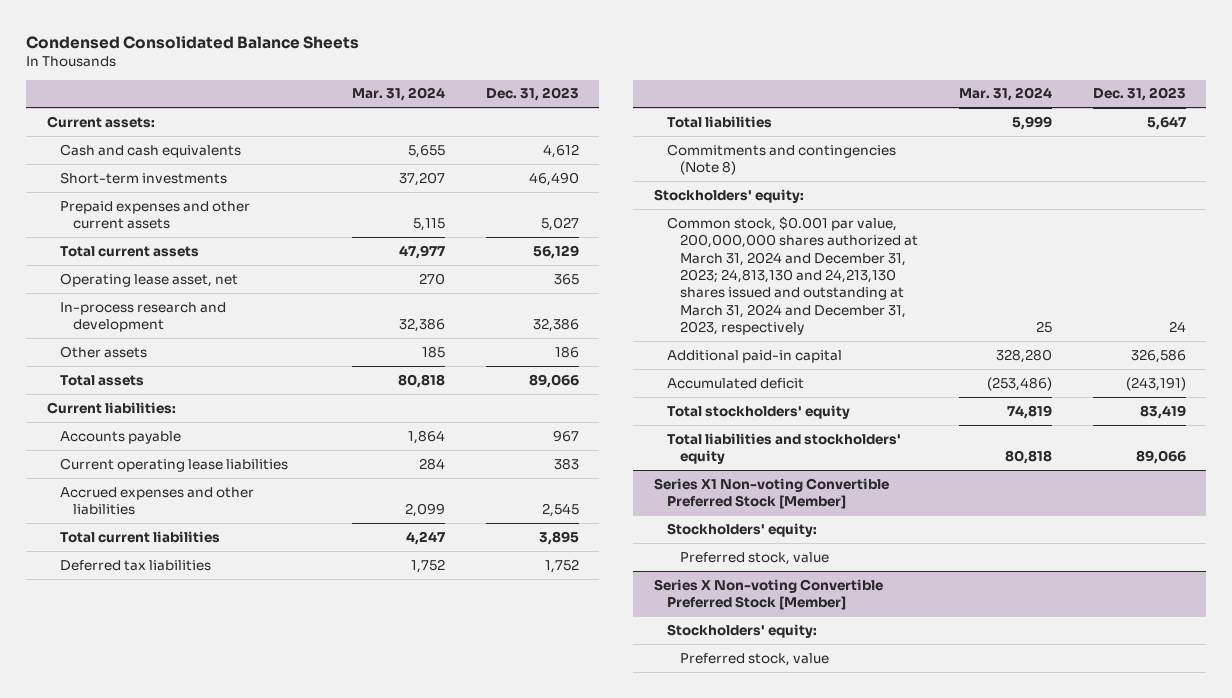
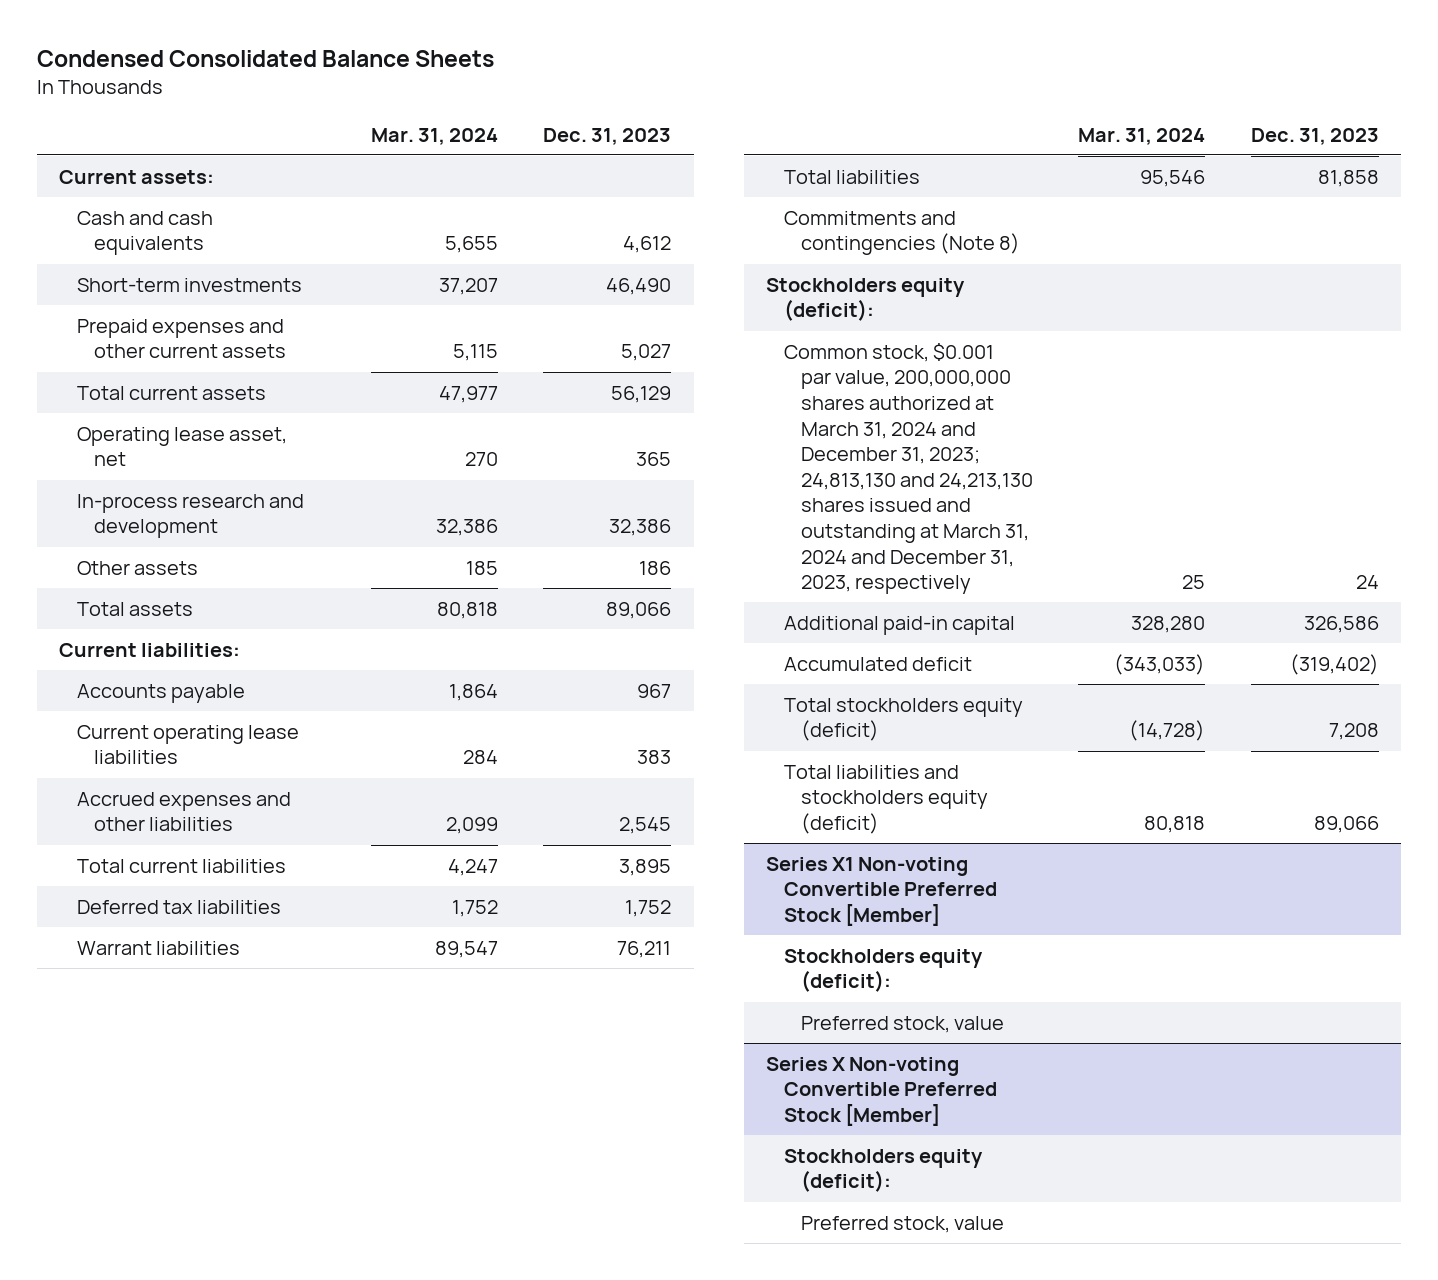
- Total liabilities | 5,999 | 5,647
+ Warrant liabilities | 89,547 | 76,211
+ Total liabilities | 95,546 | 81,858
- Stockholders' equity:
+ Stockholders equity (deficit):
- Accumulated deficit | (253,486) | (243,191)
- Total stockholders' equity | 74,819 | 83,419
- Total liabilities and stockholders' equity | 80,818 | 89,066
+ Accumulated deficit | (343,033) | (319,402)
+ Total stockholders equity (deficit) | (14,728) | 7,208
+ Total liabilities and stockholders equity (deficit) | 80,818 | 89,066
@ Series X1 Non-voting Convertible Preferred Stock [Member]
- Stockholders' equity:
+ Stockholders equity (deficit):
@ Series X Non-voting Convertible Preferred Stock [Member]
- Stockholders' equity:
+ Stockholders equity (deficit):

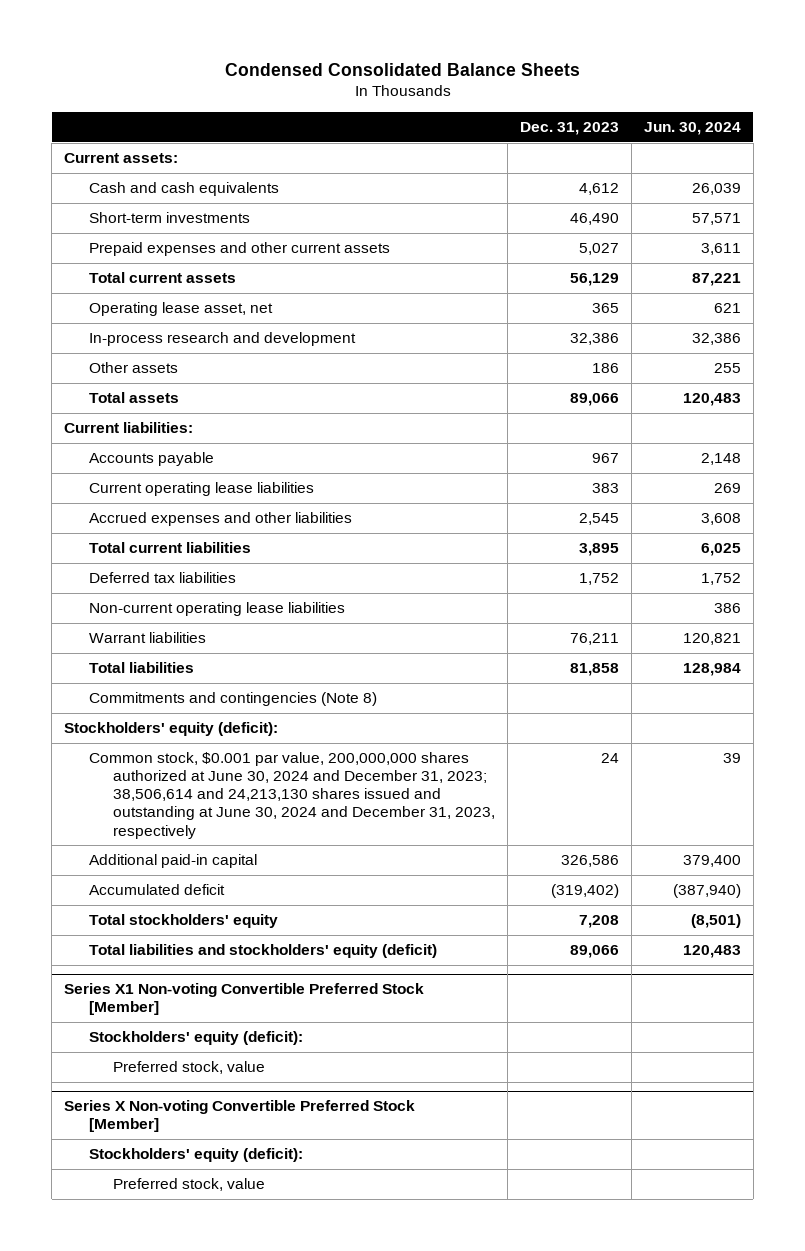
- | Mar. 31, 2024 | Dec. 31, 2023
+ | Dec. 31, 2023 | Jun. 30, 2024
+ Non-current operating lease liabilities | | 386
- Stockholders equity (deficit):
- Common stock, $0.001 par value, 200,000,000 shares authorized at March 31, 2024 and December 31, 2023; 24,813,130 and 24,213,130 shares issued and outstanding at March 31, 2024 and December 31, 2023, respectively | 25 | 24
+ Stockholders' equity (deficit):
+ Common stock, $0.001 par value, 200,000,000 shares authorized at June 30, 2024 and December 31, 2023; 38,506,614 and 24,213,130 shares issued and outstanding at June 30, 2024 and December 31, 2023, respectively | 24 | 39
- Total stockholders equity (deficit) | (14,728) | 7,208
- Total liabilities and stockholders equity (deficit) | 80,818 | 89,066
+ Total stockholders' equity | 7,208 | (8,501)
+ Total liabilities and stockholders' equity (deficit) | 89,066 | 120,483
@ Series X1 Non-voting Convertible Preferred Stock [Member]
- Stockholders equity (deficit):
+ Stockholders' equity (deficit):
@ Series X Non-voting Convertible Preferred Stock [Member]
- Stockholders equity (deficit):
+ Stockholders' equity (deficit):

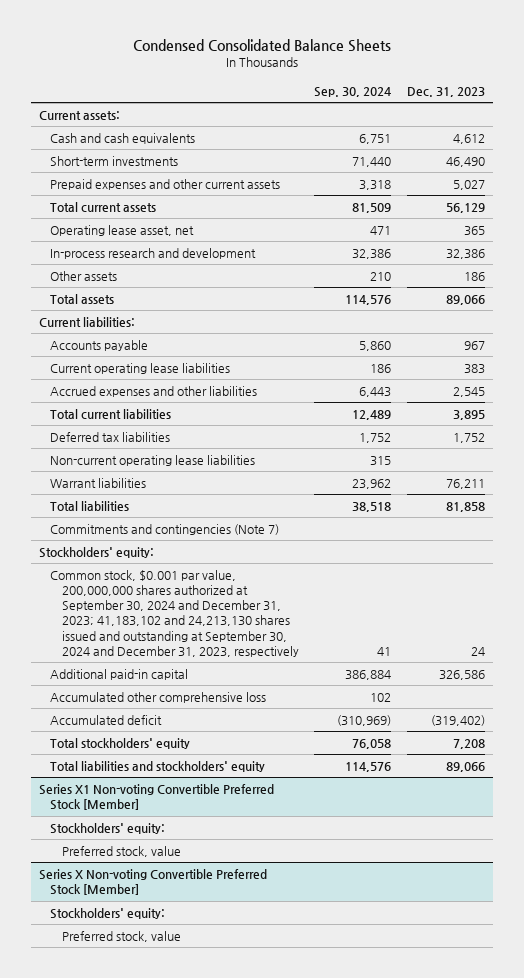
- | Dec. 31, 2023 | Jun. 30, 2024
+ | Sep. 30, 2024 | Dec. 31, 2023
- Commitments and contingencies (Note 8)
- Stockholders' equity (deficit):
- Common stock, $0.001 par value, 200,000,000 shares authorized at June 30, 2024 and December 31, 2023; 38,506,614 and 24,213,130 shares issued and outstanding at June 30, 2024 and December 31, 2023, respectively | 24 | 39
+ Commitments and contingencies (Note 7)
+ Stockholders' equity:
+ Common stock, $0.001 par value, 200,000,000 shares authorized at September 30, 2024 and December 31, 2023; 41,183,102 and 24,213,130 shares issued and outstanding at September 30, 2024 and December 31, 2023, respectively | 41 | 24
+ Accumulated other comprehensive loss | 102 |
- Total liabilities and stockholders' equity (deficit) | 89,066 | 120,483
+ Total liabilities and stockholders' equity | 114,576 | 89,066
@ Series X1 Non-voting Convertible Preferred Stock [Member]
- Stockholders' equity (deficit):
+ Stockholders' equity:
@ Series X Non-voting Convertible Preferred Stock [Member]
- Stockholders' equity (deficit):
+ Stockholders' equity:

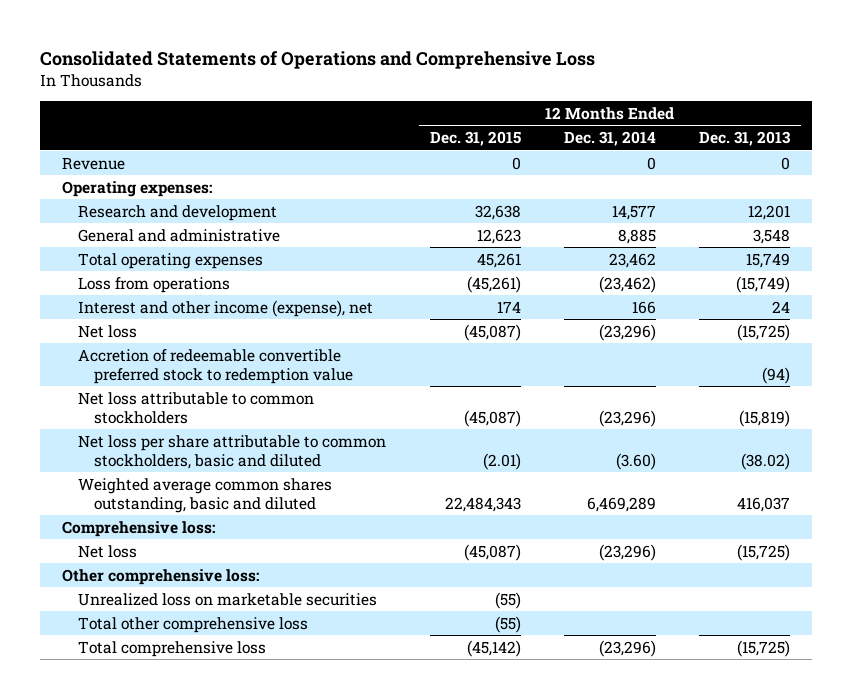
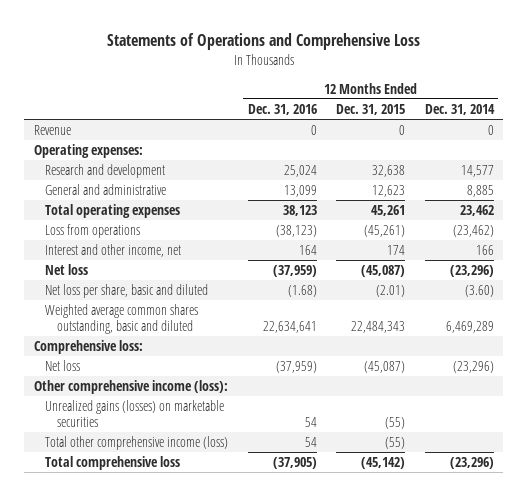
- Consolidated Statements of Operations and Comprehensive Loss
+ Statements of Operations and Comprehensive Loss
- | 12 Months Ended Dec. 31, 2015 | 12 Months Ended Dec. 31, 2014 | 12 Months Ended Dec. 31, 2013
+ | 12 Months Ended Dec. 31, 2016 | 12 Months Ended Dec. 31, 2015 | 12 Months Ended Dec. 31, 2014
- Interest and other income (expense), net | 174 | 166 | 24
+ Interest and other income, net | 164 | 174 | 166
- Accretion of redeemable convertible preferred stock to redemption value | | | (94)
- Net loss attributable to common stockholders | (45,087) | (23,296) | (15,819)
- Net loss per share attributable to common stockholders, basic and diluted | (2.01) | (3.60) | (38.02)
+ Net loss per share, basic and diluted | (1.68) | (2.01) | (3.60)
- Other comprehensive loss:
- Unrealized loss on marketable securities | (55) | |
- Total other comprehensive loss | (55) | |
+ Other comprehensive income (loss):
+ Unrealized gains (losses) on marketable securities | 54 | (55) |
+ Total other comprehensive income (loss) | 54 | (55) |

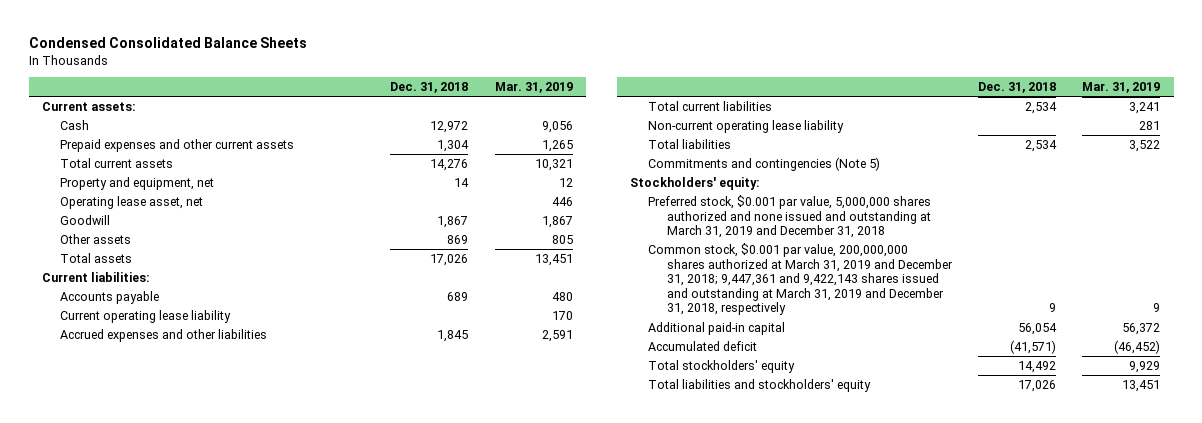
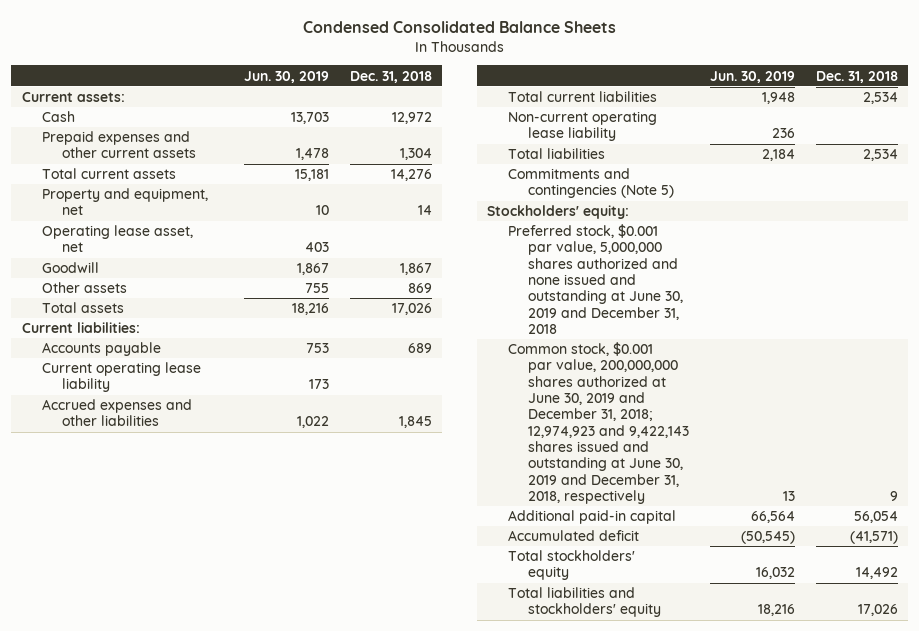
- | Dec. 31, 2018 | Mar. 31, 2019
+ | Jun. 30, 2019 | Dec. 31, 2018
- Preferred stock, $0.001 par value, 5,000,000 shares authorized and none issued and outstanding at March 31, 2019 and December 31, 2018
- Common stock, $0.001 par value, 200,000,000 shares authorized at March 31, 2019 and December 31, 2018; 9,447,361 and 9,422,143 shares issued and outstanding at March 31, 2019 and December 31, 2018, respectively | 9 | 9
+ Preferred stock, $0.001 par value, 5,000,000 shares authorized and none issued and outstanding at June 30, 2019 and December 31, 2018
+ Common stock, $0.001 par value, 200,000,000 shares authorized at June 30, 2019 and December 31, 2018; 12,974,923 and 9,422,143 shares issued and outstanding at June 30, 2019 and December 31, 2018, respectively | 13 | 9

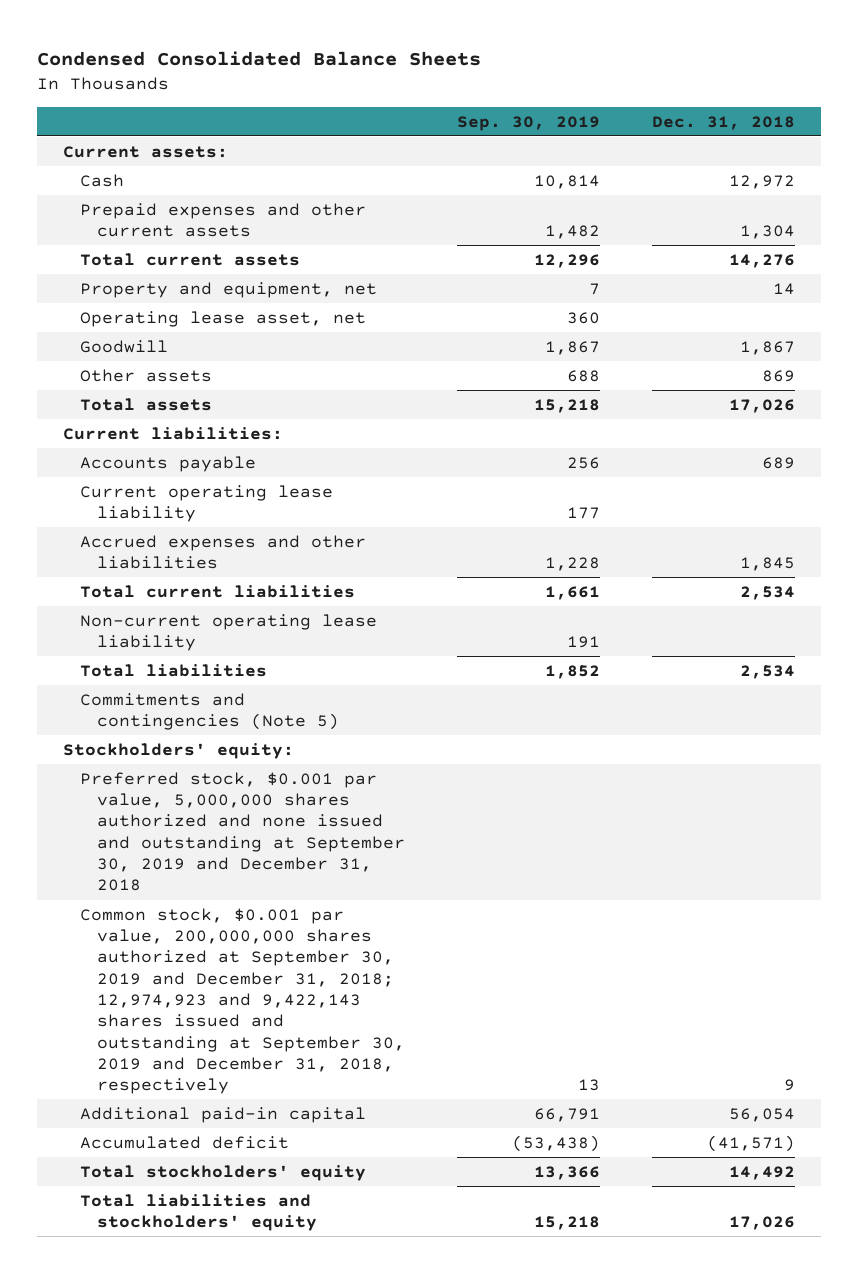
- | Jun. 30, 2019 | Dec. 31, 2018
+ | Sep. 30, 2019 | Dec. 31, 2018
- Preferred stock, $0.001 par value, 5,000,000 shares authorized and none issued and outstanding at June 30, 2019 and December 31, 2018
- Common stock, $0.001 par value, 200,000,000 shares authorized at June 30, 2019 and December 31, 2018; 12,974,923 and 9,422,143 shares issued and outstanding at June 30, 2019 and December 31, 2018, respectively | 13 | 9
+ Preferred stock, $0.001 par value, 5,000,000 shares authorized and none issued and outstanding at September 30, 2019 and December 31, 2018
+ Common stock, $0.001 par value, 200,000,000 shares authorized at September 30, 2019 and December 31, 2018; 12,974,923 and 9,422,143 shares issued and outstanding at September 30, 2019 and December 31, 2018, respectively | 13 | 9

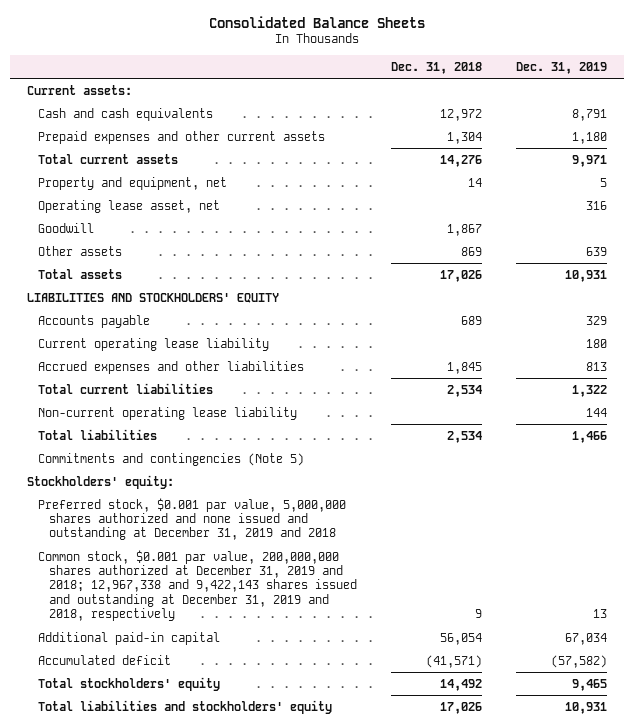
- Condensed Consolidated Balance Sheets
+ Consolidated Balance Sheets
- | Sep. 30, 2019 | Dec. 31, 2018
+ | Dec. 31, 2018 | Dec. 31, 2019
- Cash | 10,814 | 12,972
+ Cash and cash equivalents | 12,972 | 8,791
- Current liabilities:
+ LIABILITIES AND STOCKHOLDERS' EQUITY
- Preferred stock, $0.001 par value, 5,000,000 shares authorized and none issued and outstanding at September 30, 2019 and December 31, 2018
- Common stock, $0.001 par value, 200,000,000 shares authorized at September 30, 2019 and December 31, 2018; 12,974,923 and 9,422,143 shares issued and outstanding at September 30, 2019 and December 31, 2018, respectively | 13 | 9
+ Preferred stock, $0.001 par value, 5,000,000 shares authorized and none issued and outstanding at December 31, 2019 and 2018
+ Common stock, $0.001 par value, 200,000,000 shares authorized at December 31, 2019 and 2018; 12,967,338 and 9,422,143 shares issued and outstanding at December 31, 2019 and 2018, respectively | 9 | 13

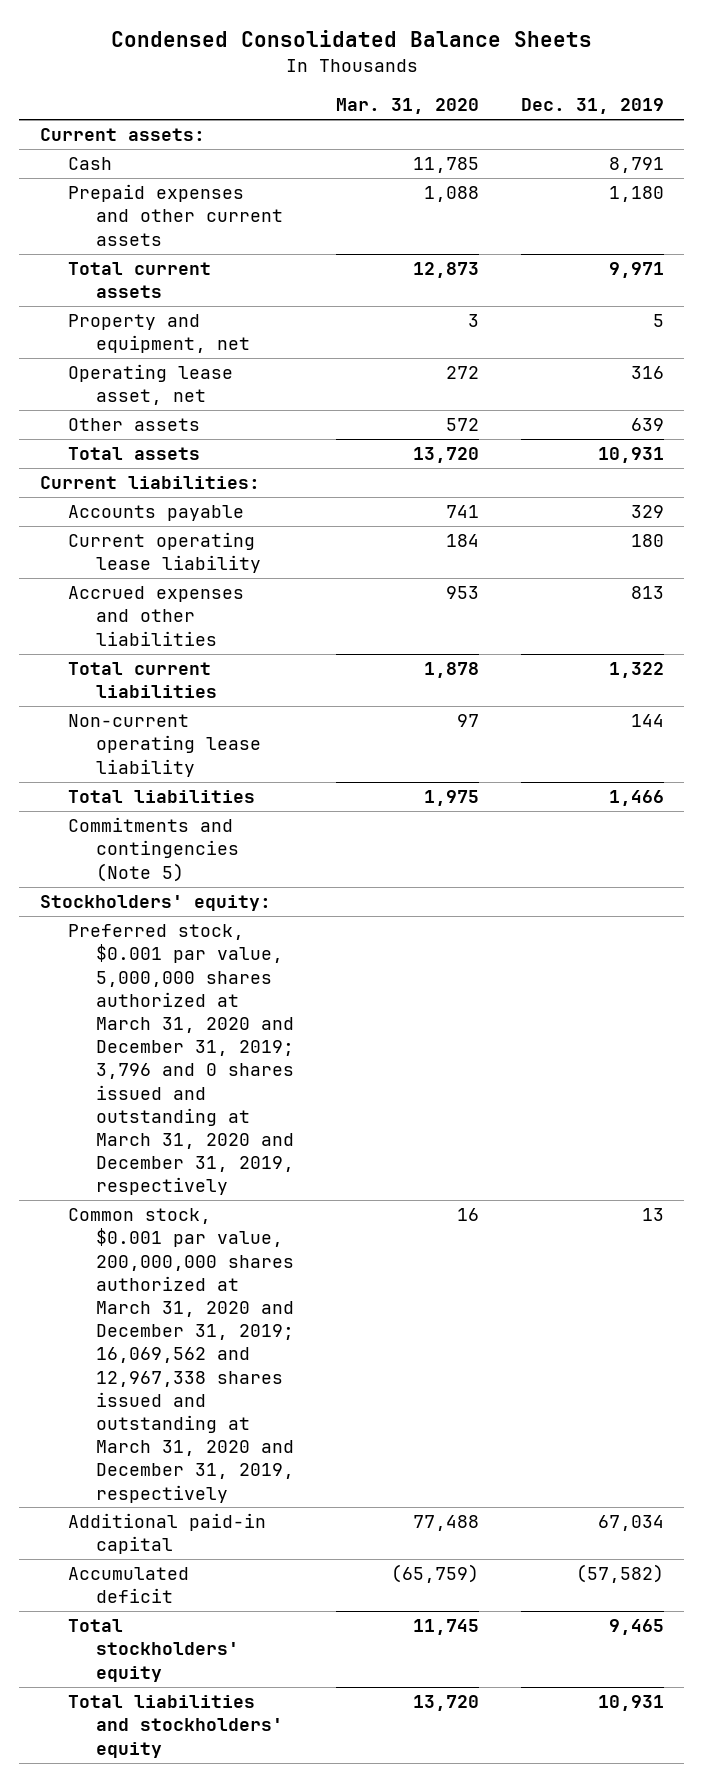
- Consolidated Balance Sheets
+ Condensed Consolidated Balance Sheets
- | Dec. 31, 2018 | Dec. 31, 2019
+ | Mar. 31, 2020 | Dec. 31, 2019
- Cash and cash equivalents | 12,972 | 8,791
+ Cash | 11,785 | 8,791
- Goodwill | 1,867 |
- LIABILITIES AND STOCKHOLDERS' EQUITY
+ Current liabilities:
- Preferred stock, $0.001 par value, 5,000,000 shares authorized and none issued and outstanding at December 31, 2019 and 2018
- Common stock, $0.001 par value, 200,000,000 shares authorized at December 31, 2019 and 2018; 12,967,338 and 9,422,143 shares issued and outstanding at December 31, 2019 and 2018, respectively | 9 | 13
+ Preferred stock, $0.001 par value, 5,000,000 shares authorized at March 31, 2020 and December 31, 2019; 3,796 and 0 shares issued and outstanding at March 31, 2020 and December 31, 2019, respectively
+ Common stock, $0.001 par value, 200,000,000 shares authorized at March 31, 2020 and December 31, 2019; 16,069,562 and 12,967,338 shares issued and outstanding at March 31, 2020 and December 31, 2019, respectively | 16 | 13

